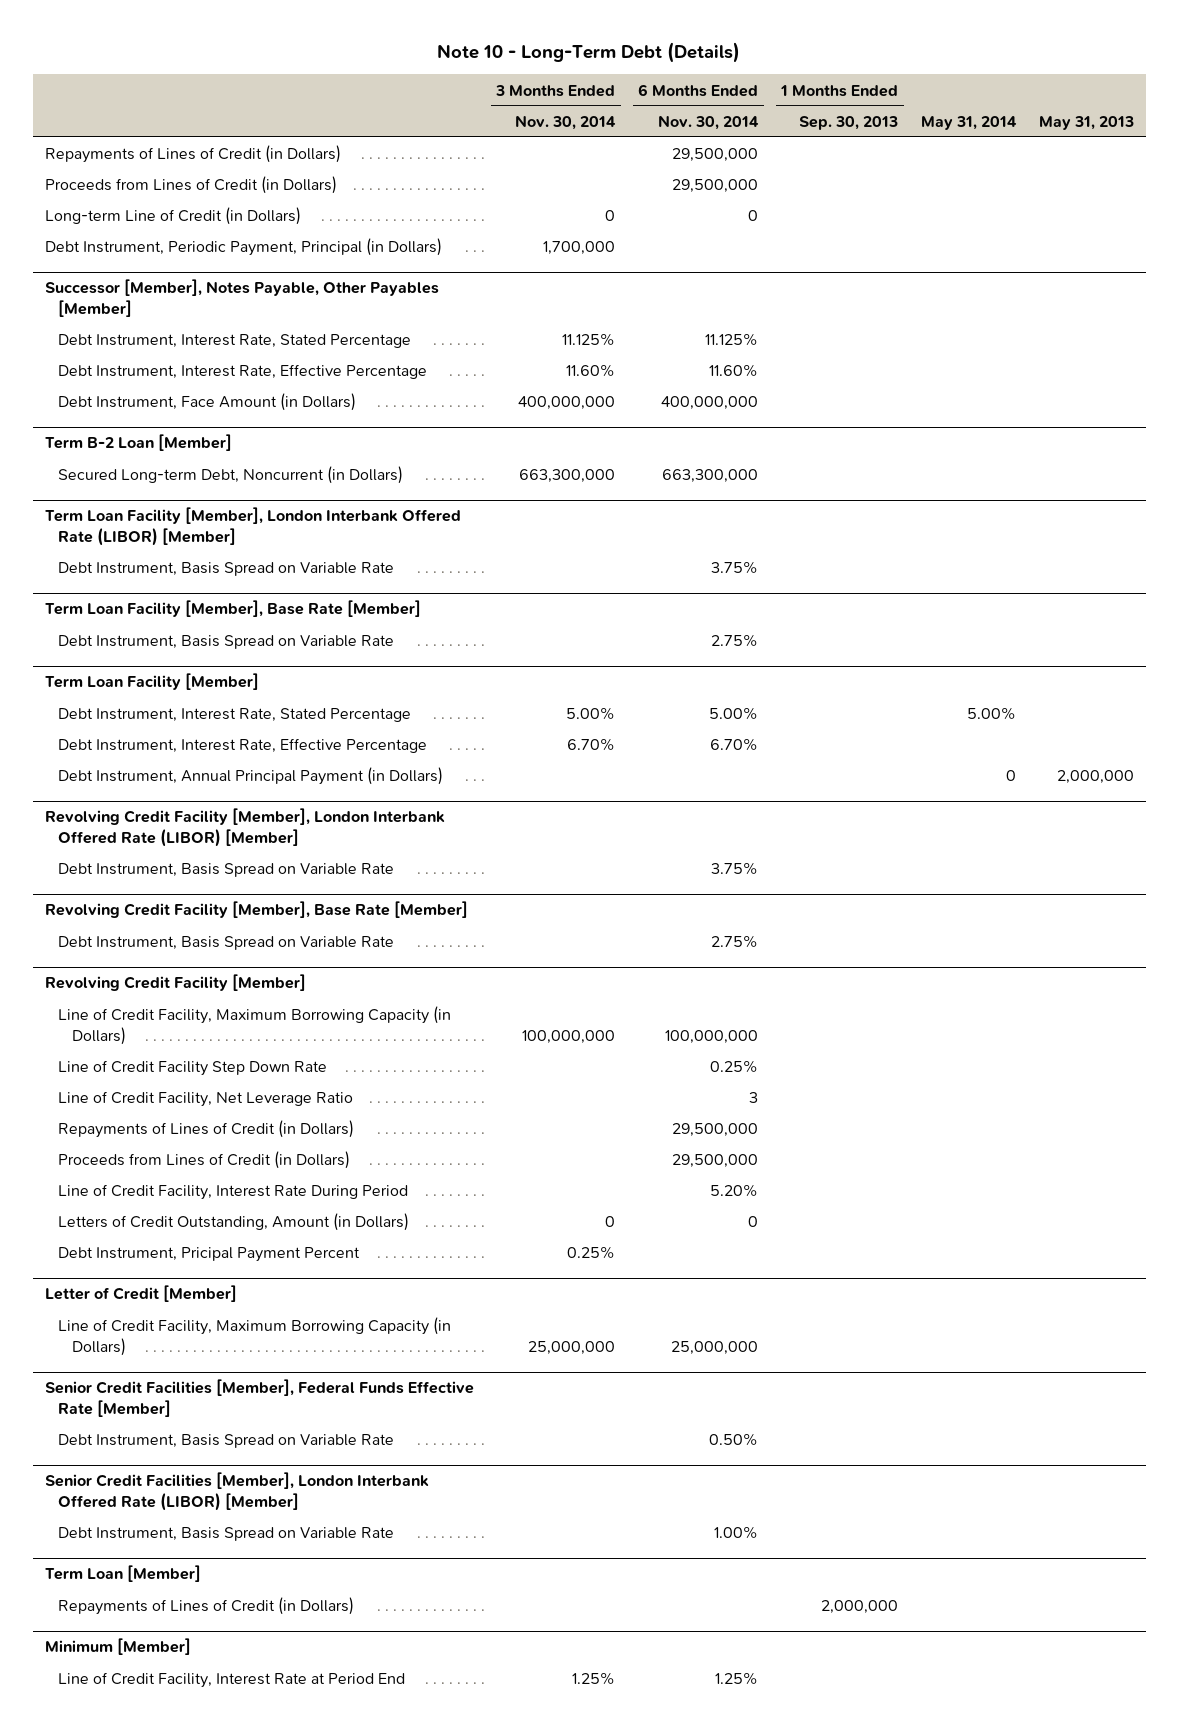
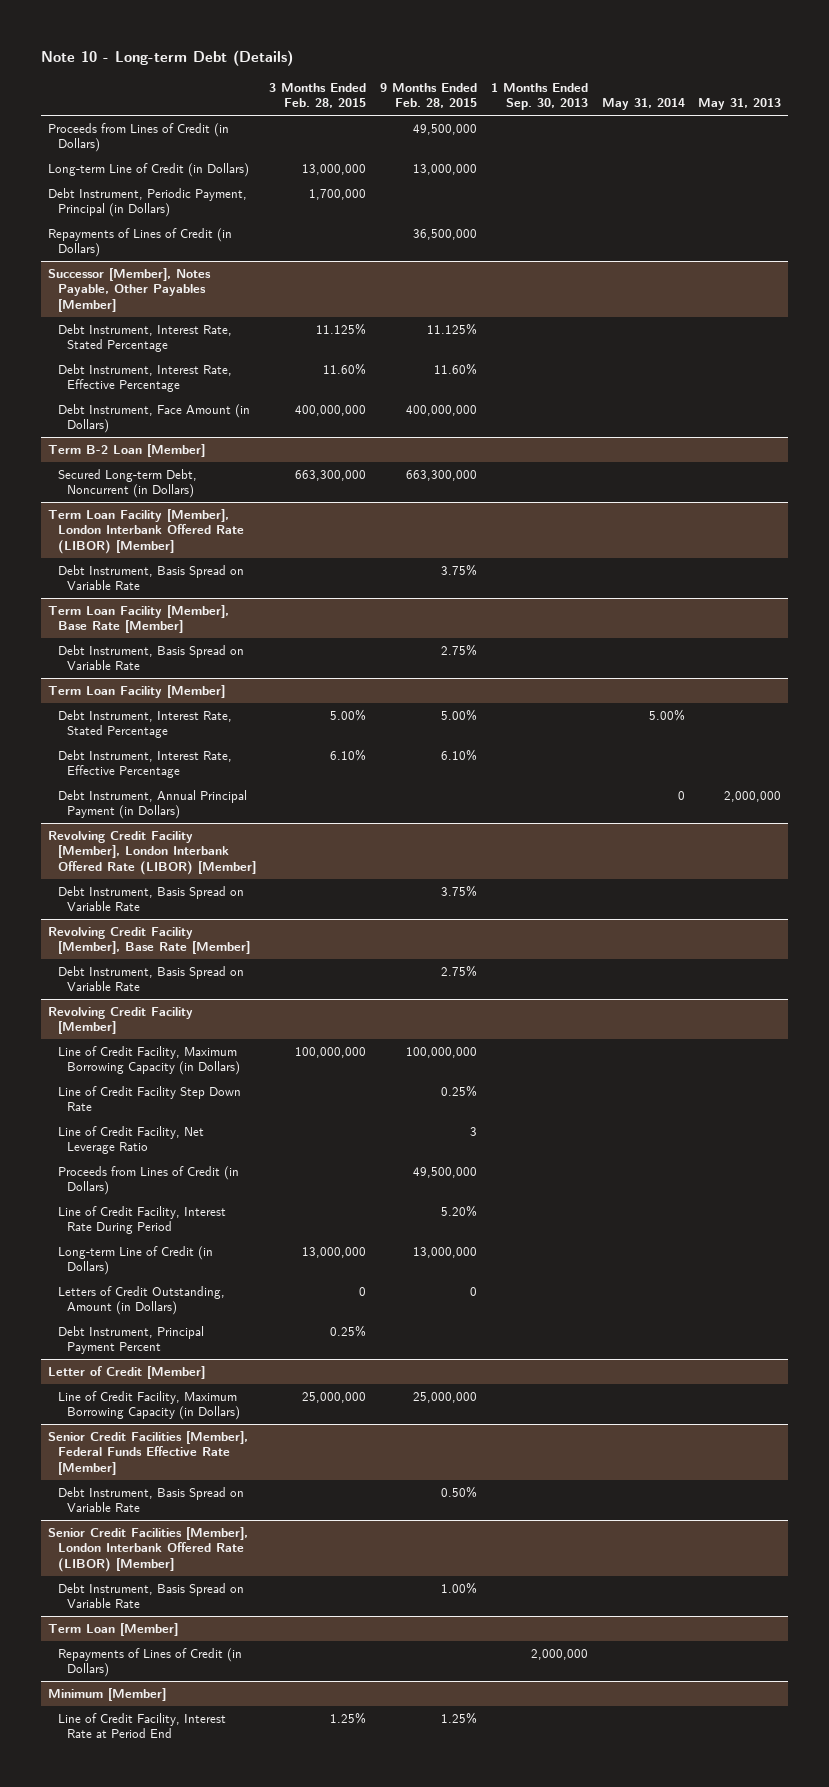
- Note 10 - Long-Term Debt (Details)
+ Note 10 - Long-term Debt (Details)
- | 3 Months Ended Nov. 30, 2014 | 6 Months Ended Nov. 30, 2014 | 1 Months Ended Sep. 30, 2013 | May 31, 2014 | May 31, 2013
+ | 3 Months Ended Feb. 28, 2015 | 9 Months Ended Feb. 28, 2015 | 1 Months Ended Sep. 30, 2013 | May 31, 2014 | May 31, 2013
moved down: Repayments of Lines of Credit (in Dollars) | | 36,500,000 | | |
@ Revolving Credit Facility [Member]
- Repayments of Lines of Credit (in Dollars) | | 29,500,000 | | |
+ Long-term Line of Credit (in Dollars) | 13,000,000 | 13,000,000 | | |
- Debt Instrument, Pricipal Payment Percent | 0.25% | | | |
+ Debt Instrument, Principal Payment Percent | 0.25% | | | |

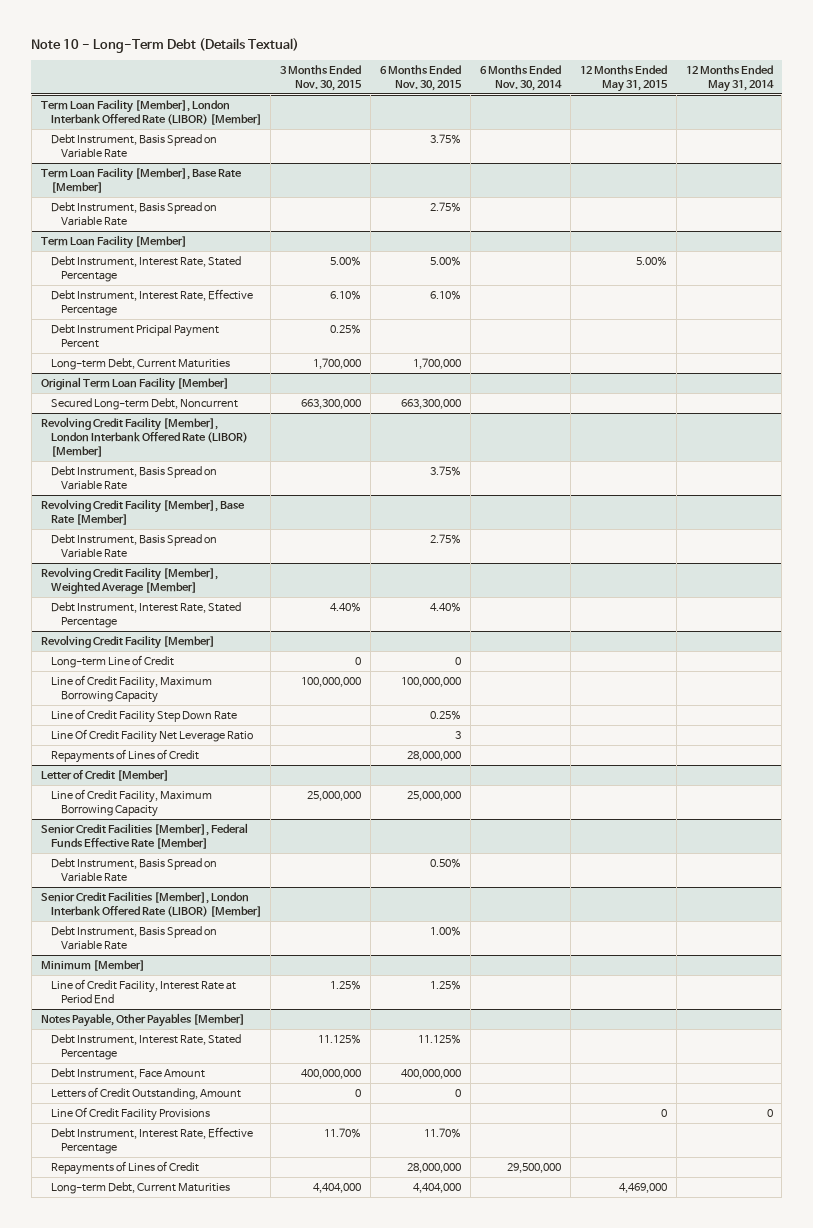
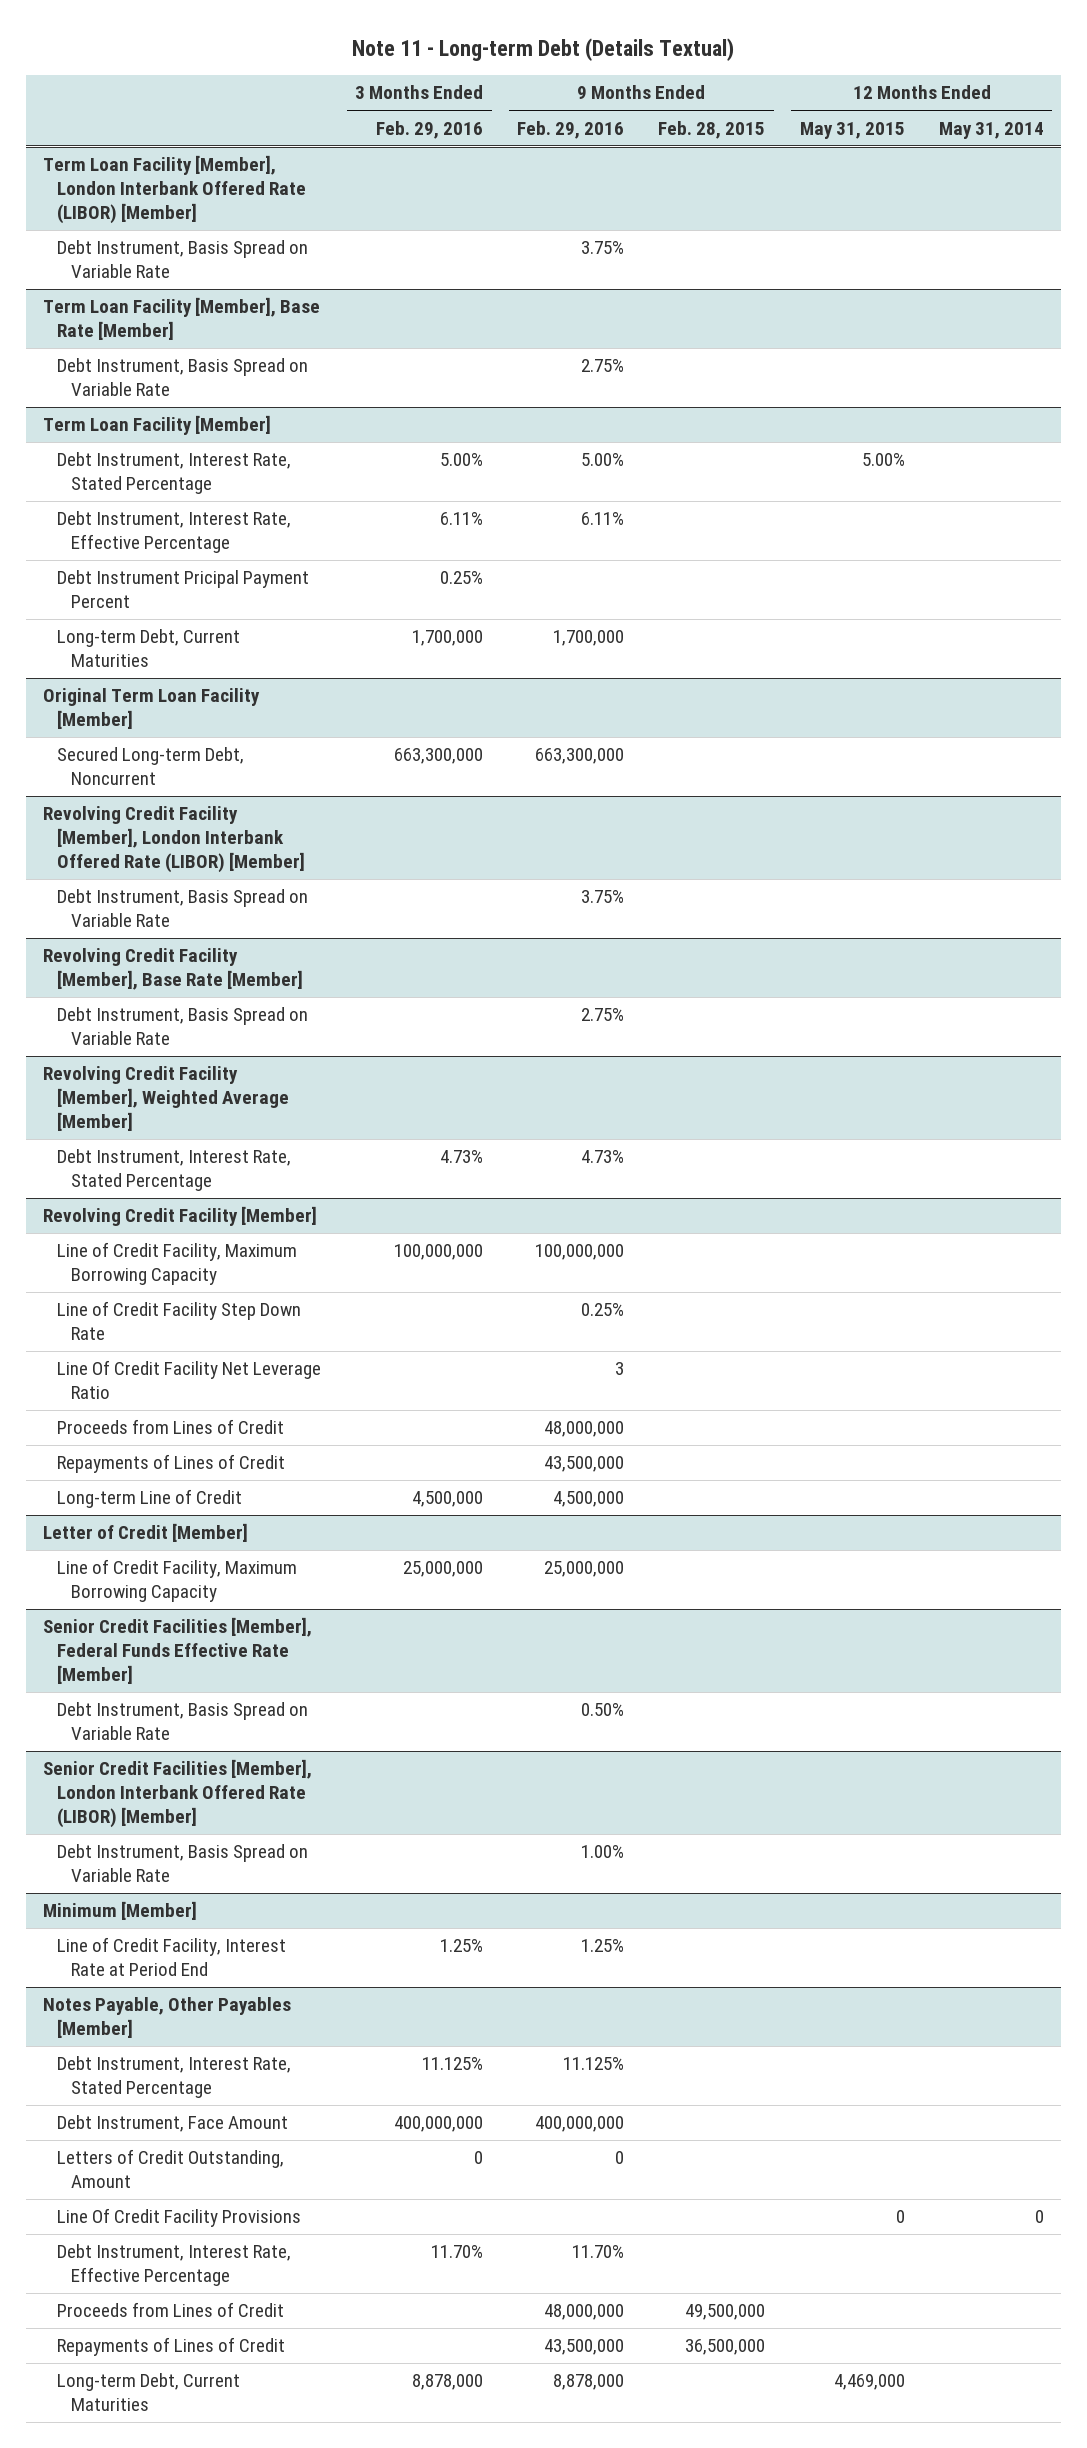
- Note 10 - Long-Term Debt (Details Textual)
+ Note 11 - Long-term Debt (Details Textual)
- | 3 Months Ended Nov. 30, 2015 | 6 Months Ended Nov. 30, 2015 | 6 Months Ended Nov. 30, 2014 | 12 Months Ended May 31, 2015 | 12 Months Ended May 31, 2014
+ | 3 Months Ended Feb. 29, 2016 | 9 Months Ended Feb. 29, 2016 | 9 Months Ended Feb. 28, 2015 | 12 Months Ended May 31, 2015 | 12 Months Ended May 31, 2014
@ Revolving Credit Facility [Member]
+ Proceeds from Lines of Credit | | 48,000,000 | | |
moved down: Long-term Line of Credit | 4,500,000 | 4,500,000 | | |
@ Notes Payable, Other Payables [Member]
+ Proceeds from Lines of Credit | | 48,000,000 | 49,500,000 | |

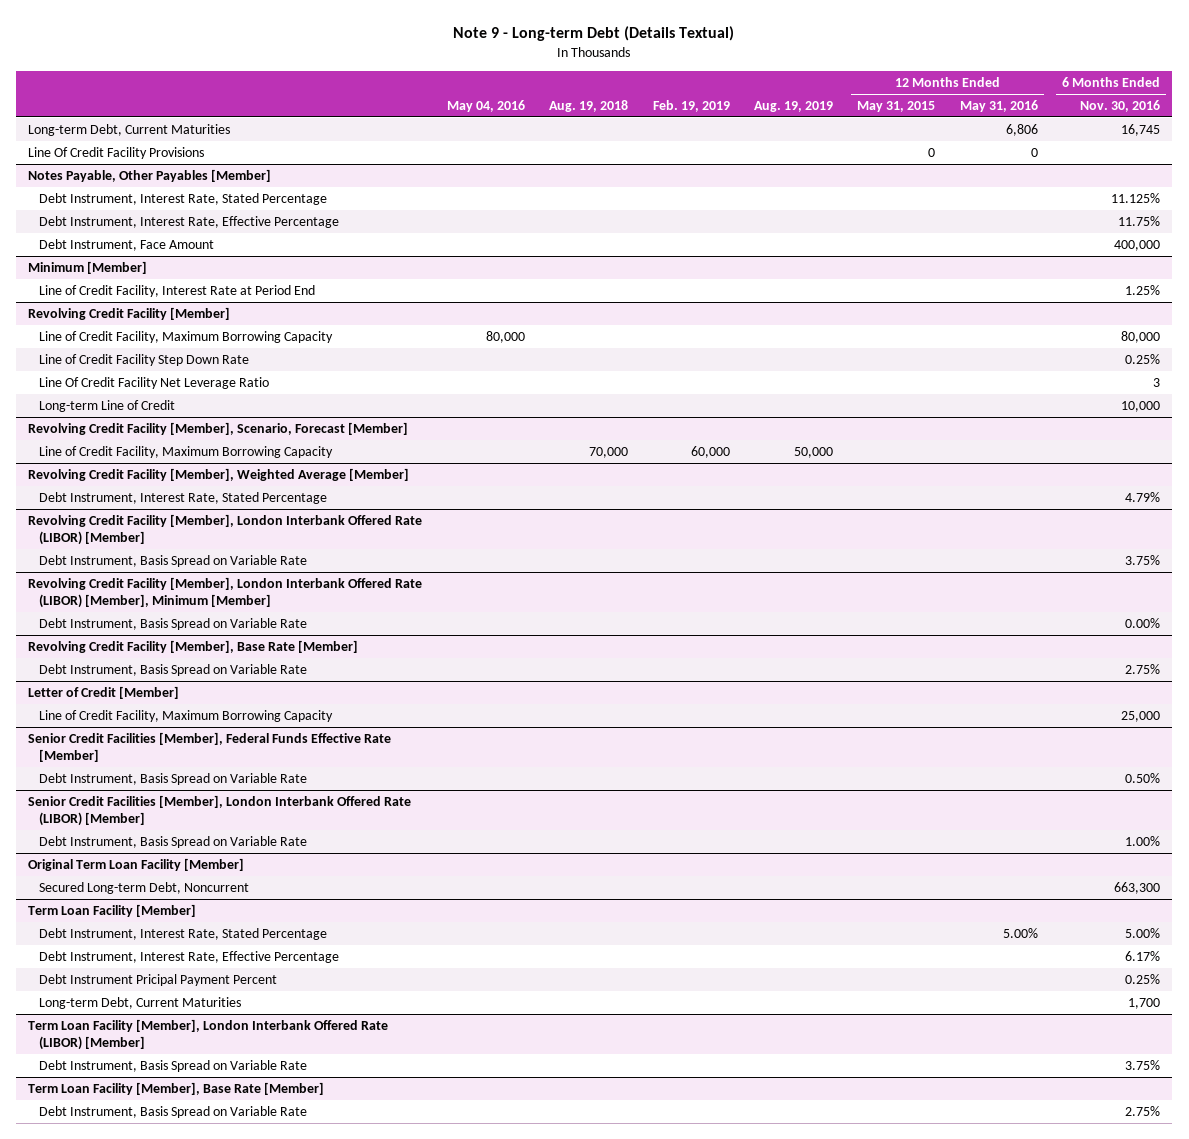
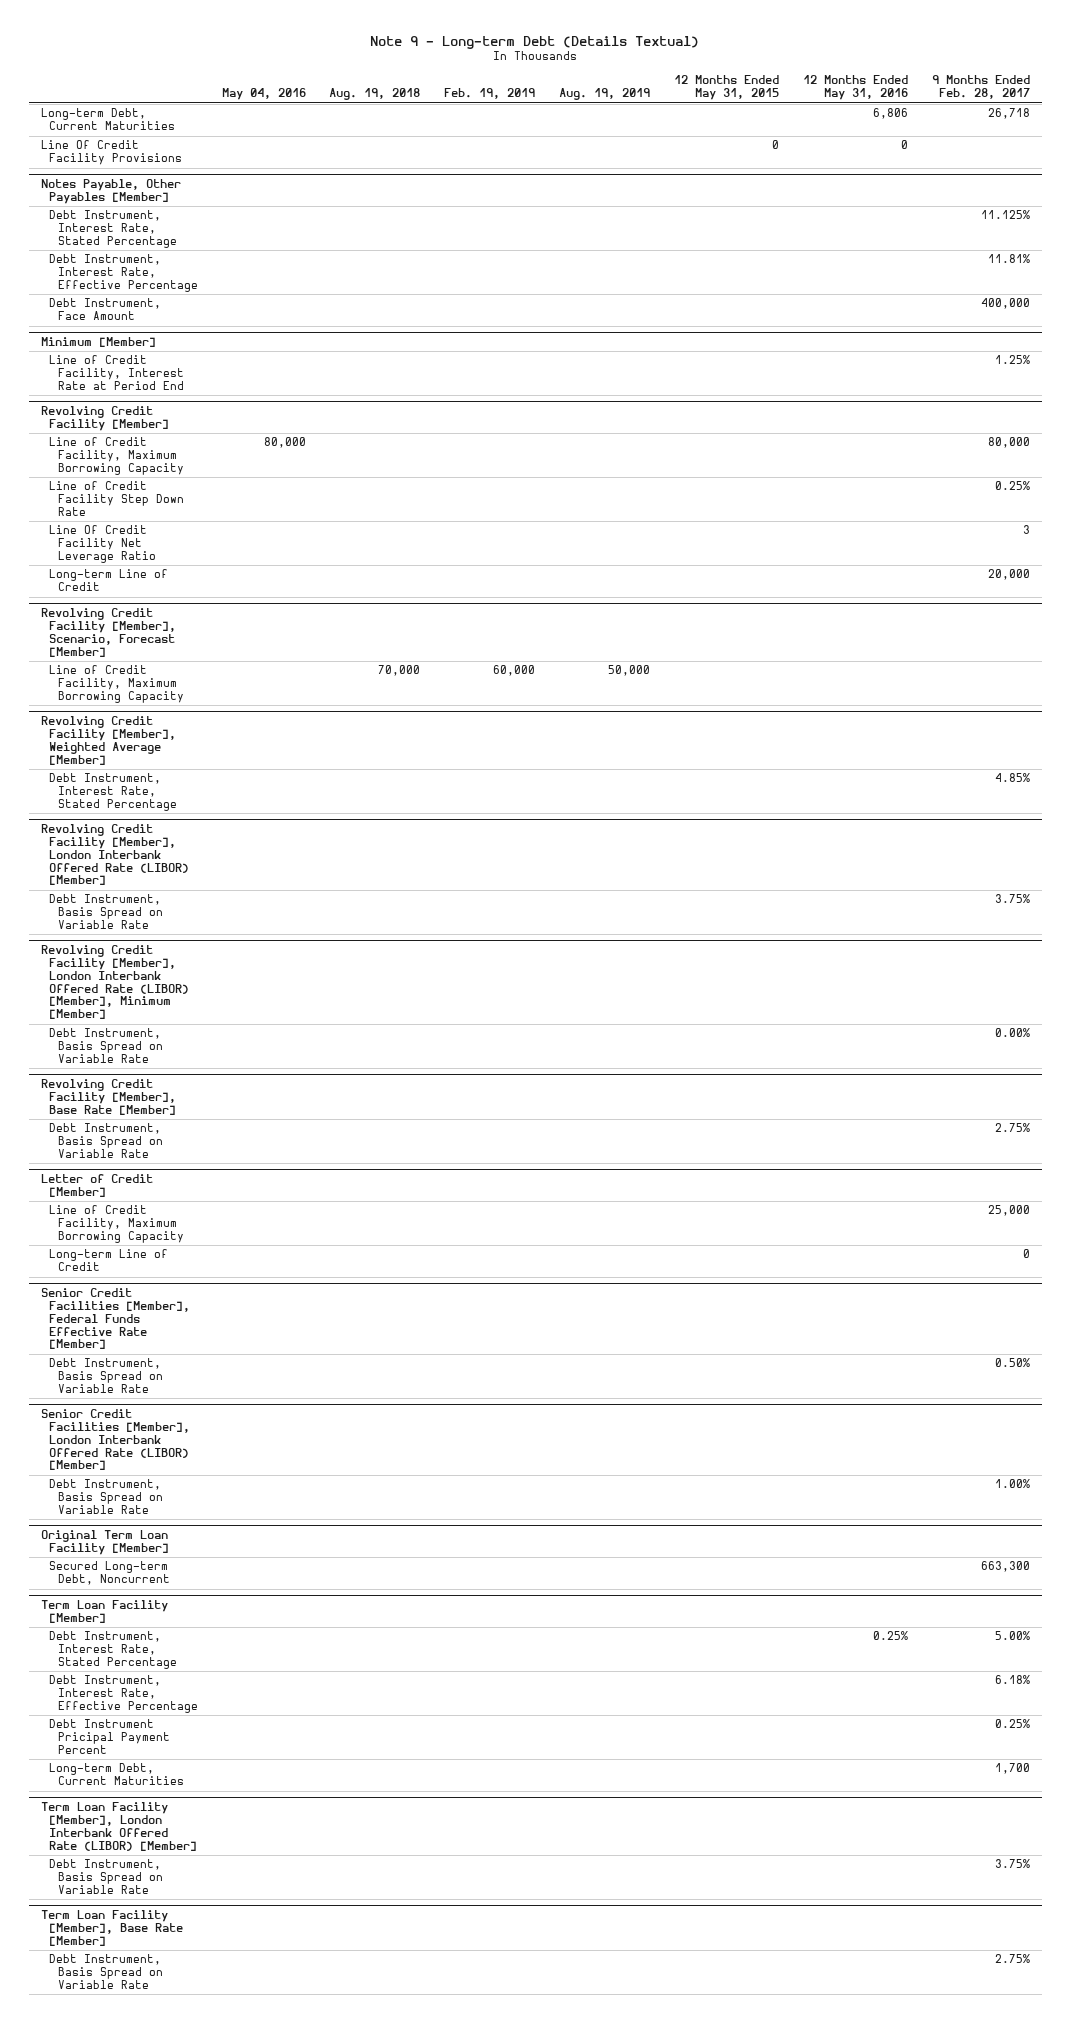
- | May 04, 2016 | Aug. 19, 2018 | Feb. 19, 2019 | Aug. 19, 2019 | 12 Months Ended May 31, 2015 | 12 Months Ended May 31, 2016 | 6 Months Ended Nov. 30, 2016
+ | May 04, 2016 | Aug. 19, 2018 | Feb. 19, 2019 | Aug. 19, 2019 | 12 Months Ended May 31, 2015 | 12 Months Ended May 31, 2016 | 9 Months Ended Feb. 28, 2017
@ Letter of Credit [Member]
+ Long-term Line of Credit | | | | | | | 0
@ Term Loan Facility [Member]
- Debt Instrument, Interest Rate, Stated Percentage | | | | | | 5.00% | 5.00%
+ Debt Instrument, Interest Rate, Stated Percentage | | | | | | 0.25% | 5.00%

